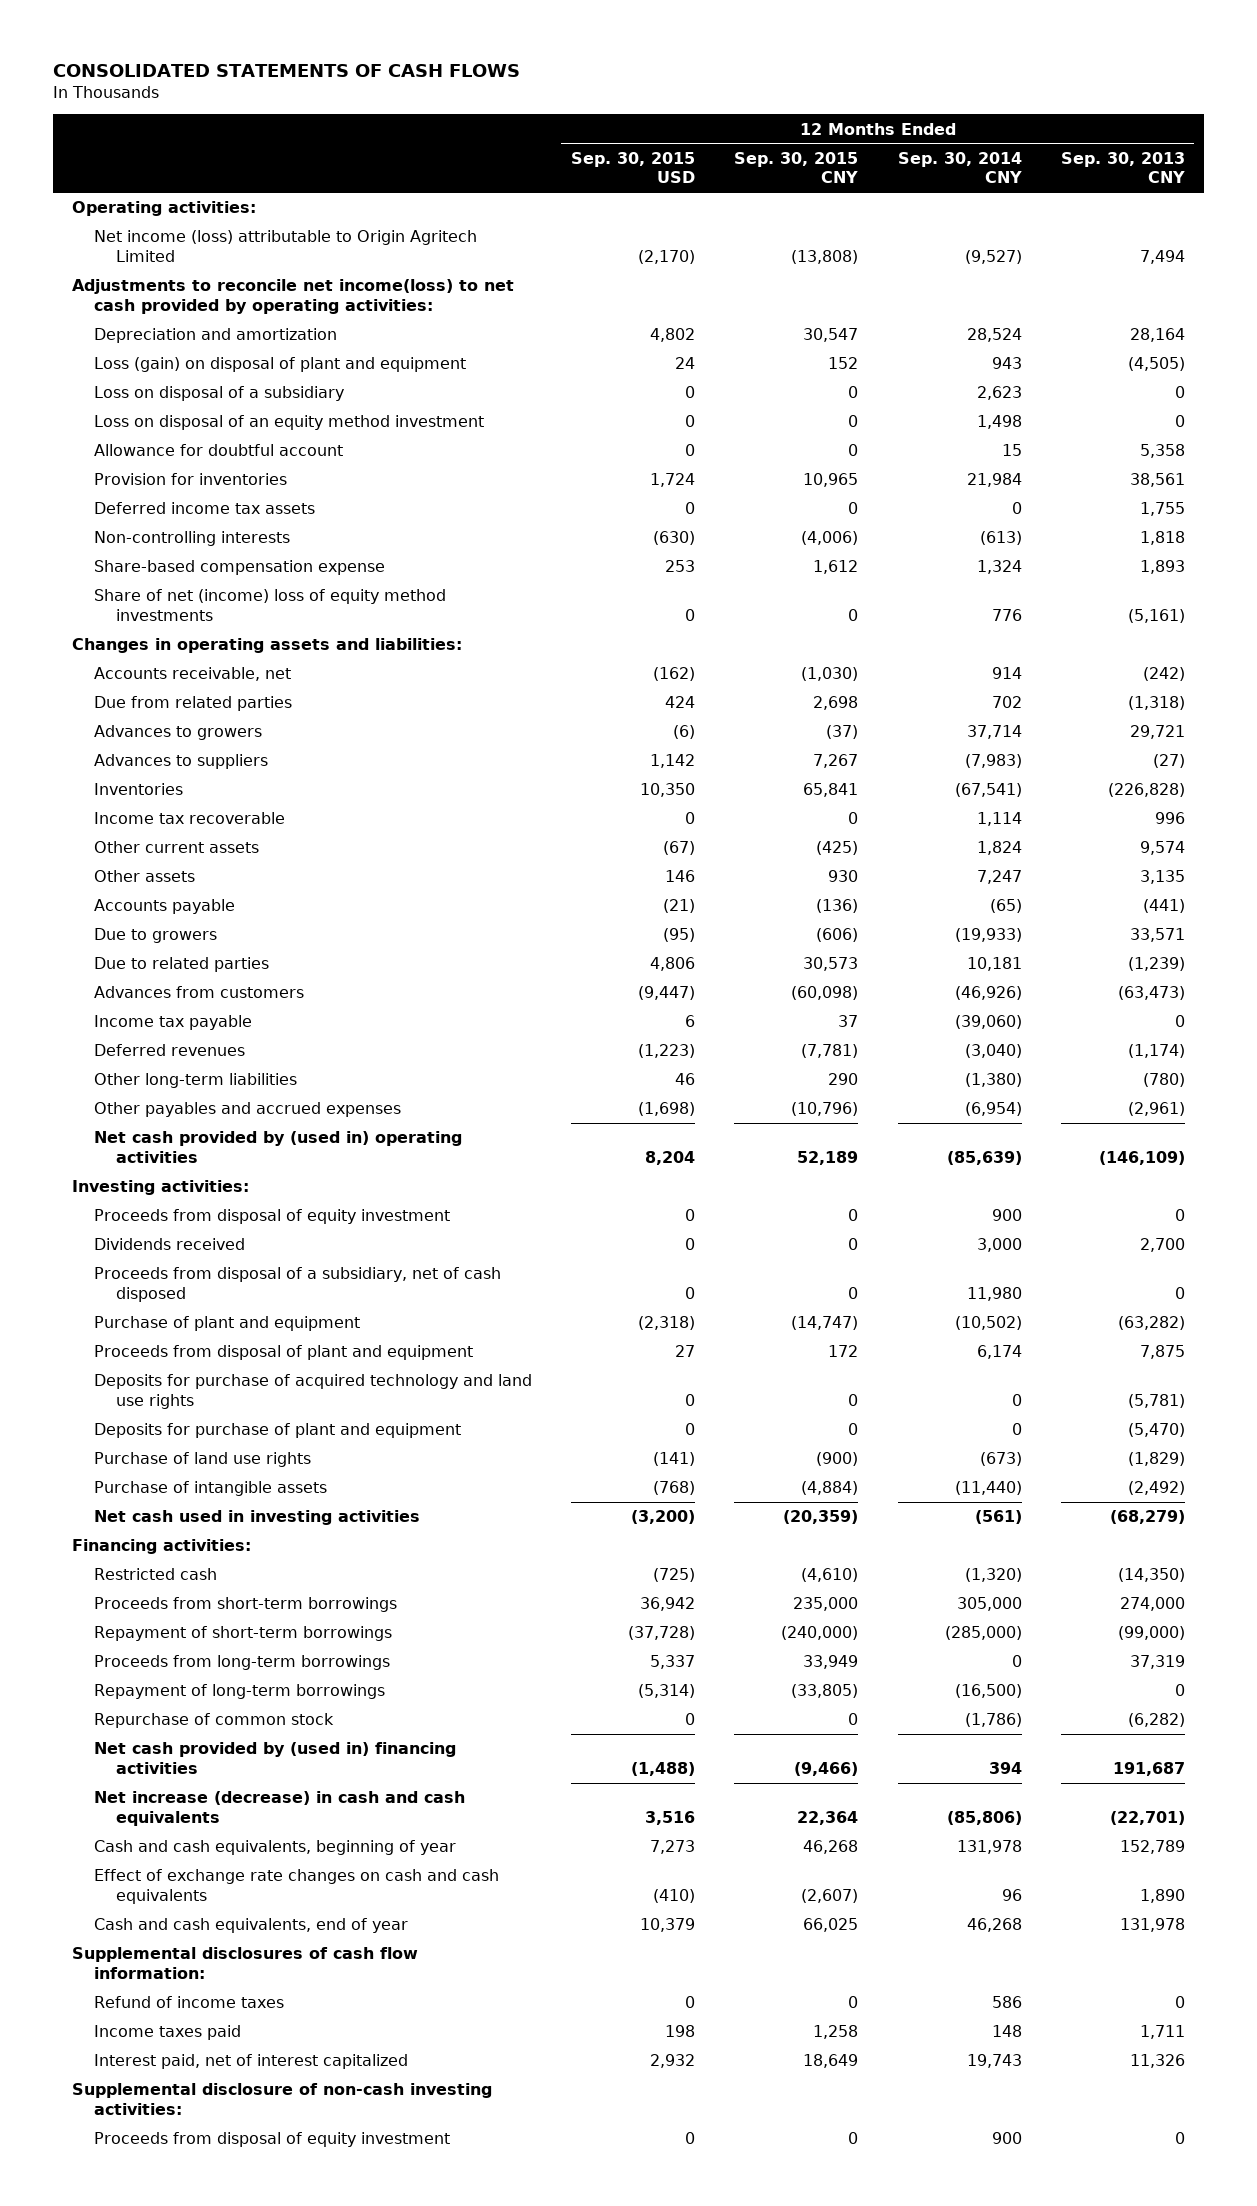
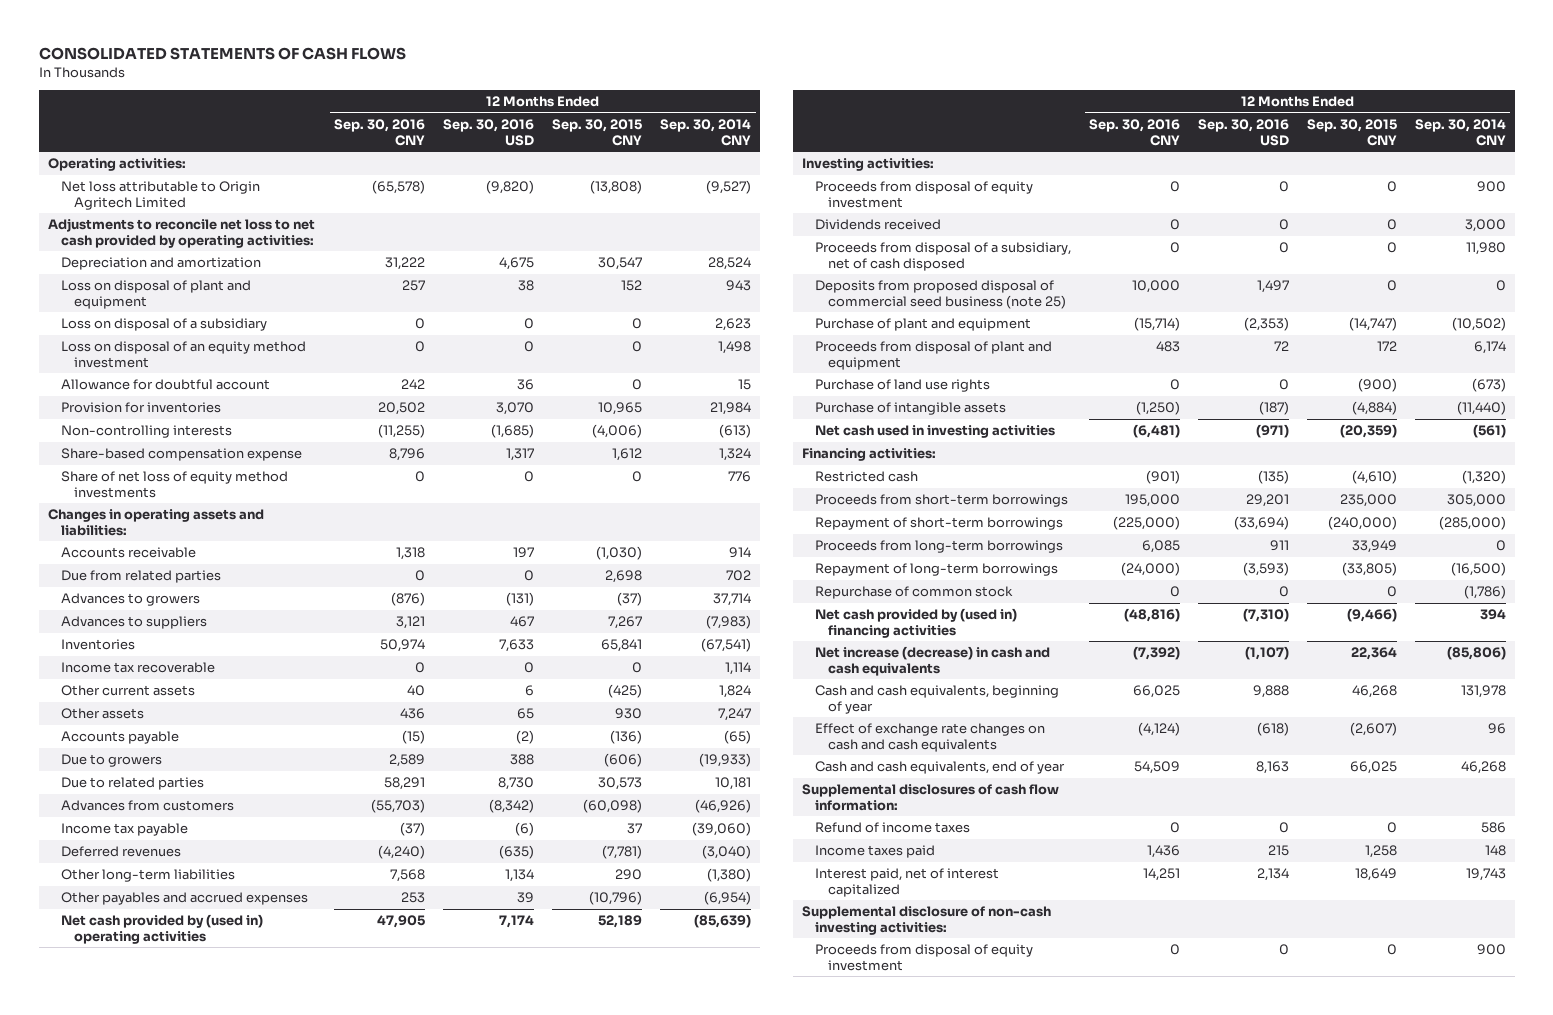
- | 12 Months Ended Sep. 30, 2015 USD | 12 Months Ended Sep. 30, 2015 CNY | 12 Months Ended Sep. 30, 2014 CNY | 12 Months Ended Sep. 30, 2013 CNY
+ | 12 Months Ended Sep. 30, 2016 CNY | 12 Months Ended Sep. 30, 2016 USD | 12 Months Ended Sep. 30, 2015 CNY | 12 Months Ended Sep. 30, 2014 CNY
- Net income (loss) attributable to Origin Agritech Limited | (2,170) | (13,808) | (9,527) | 7,494
- Adjustments to reconcile net income(loss) to net cash provided by operating activities:
+ Net loss attributable to Origin Agritech Limited | (65,578) | (9,820) | (13,808) | (9,527)
+ Adjustments to reconcile net loss to net cash provided by operating activities:
- Loss (gain) on disposal of plant and equipment | 24 | 152 | 943 | (4,505)
+ Loss on disposal of plant and equipment | 257 | 38 | 152 | 943
- Deferred income tax assets | 0 | 0 | 0 | 1,755
- Share of net (income) loss of equity method investments | 0 | 0 | 776 | (5,161)
+ Share of net loss of equity method investments | 0 | 0 | 0 | 776
- Accounts receivable, net | (162) | (1,030) | 914 | (242)
+ Accounts receivable | 1,318 | 197 | (1,030) | 914
+ Deposits from proposed disposal of commercial seed business (note 25) | 10,000 | 1,497 | 0 | 0
- Deposits for purchase of acquired technology and land use rights | 0 | 0 | 0 | (5,781)
- Deposits for purchase of plant and equipment | 0 | 0 | 0 | (5,470)

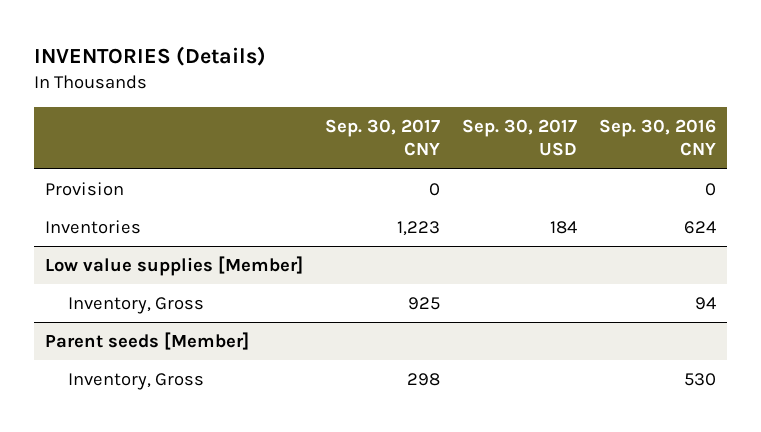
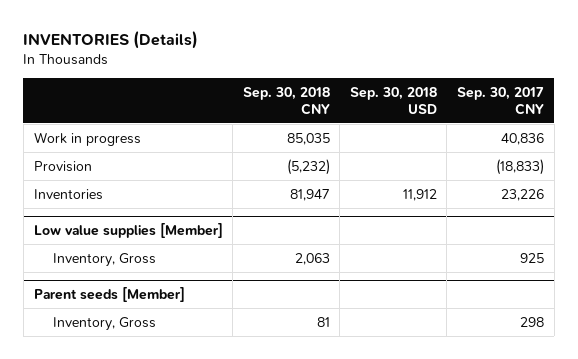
- | Sep. 30, 2017 CNY | Sep. 30, 2017 USD | Sep. 30, 2016 CNY
+ | Sep. 30, 2018 CNY | Sep. 30, 2018 USD | Sep. 30, 2017 CNY
- Provision | 0 | | 0
- Inventories | 1,223 | 184 | 624
+ Work in progress | 85,035 | | 40,836
+ Provision | (5,232) | | (18,833)
+ Inventories | 81,947 | 11,912 | 23,226

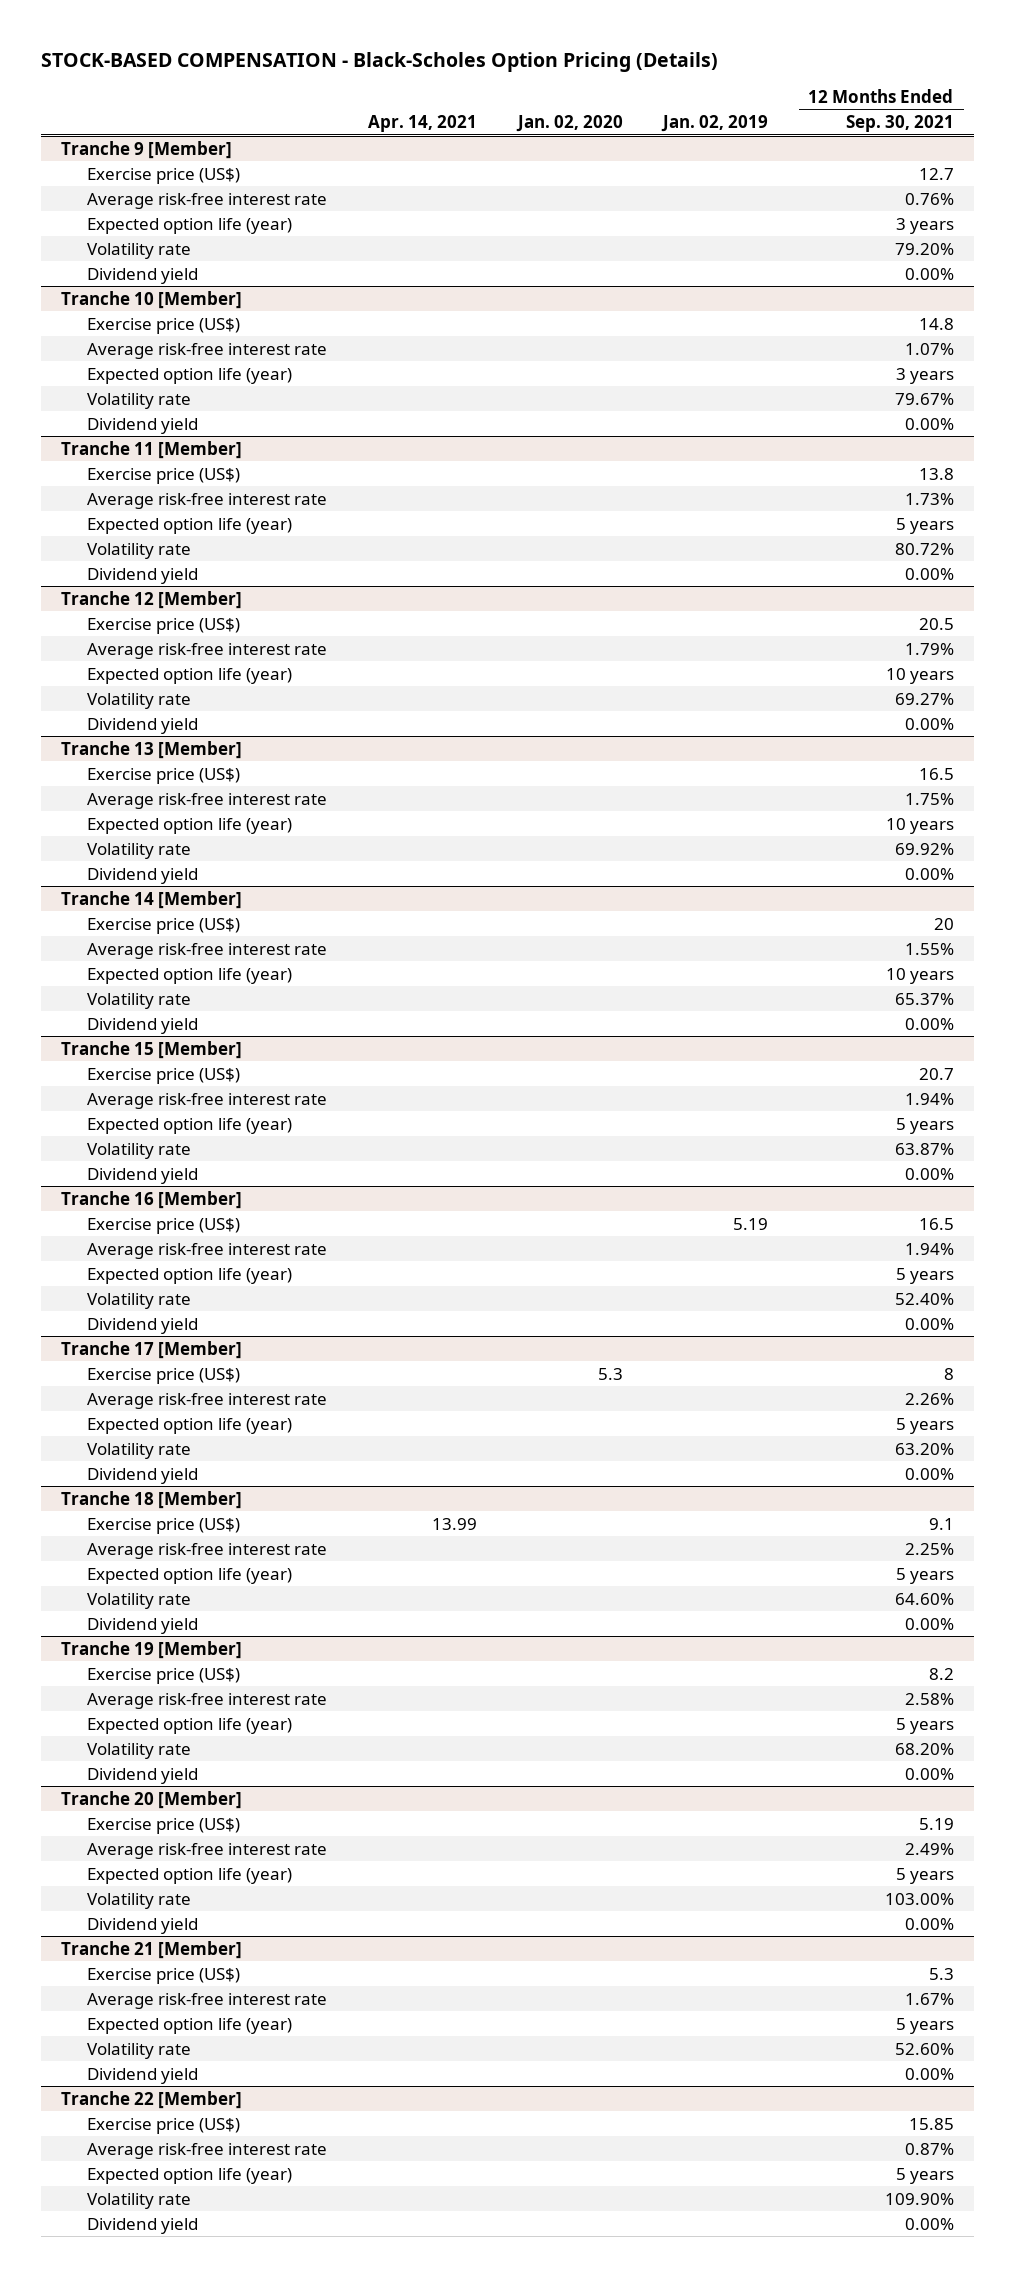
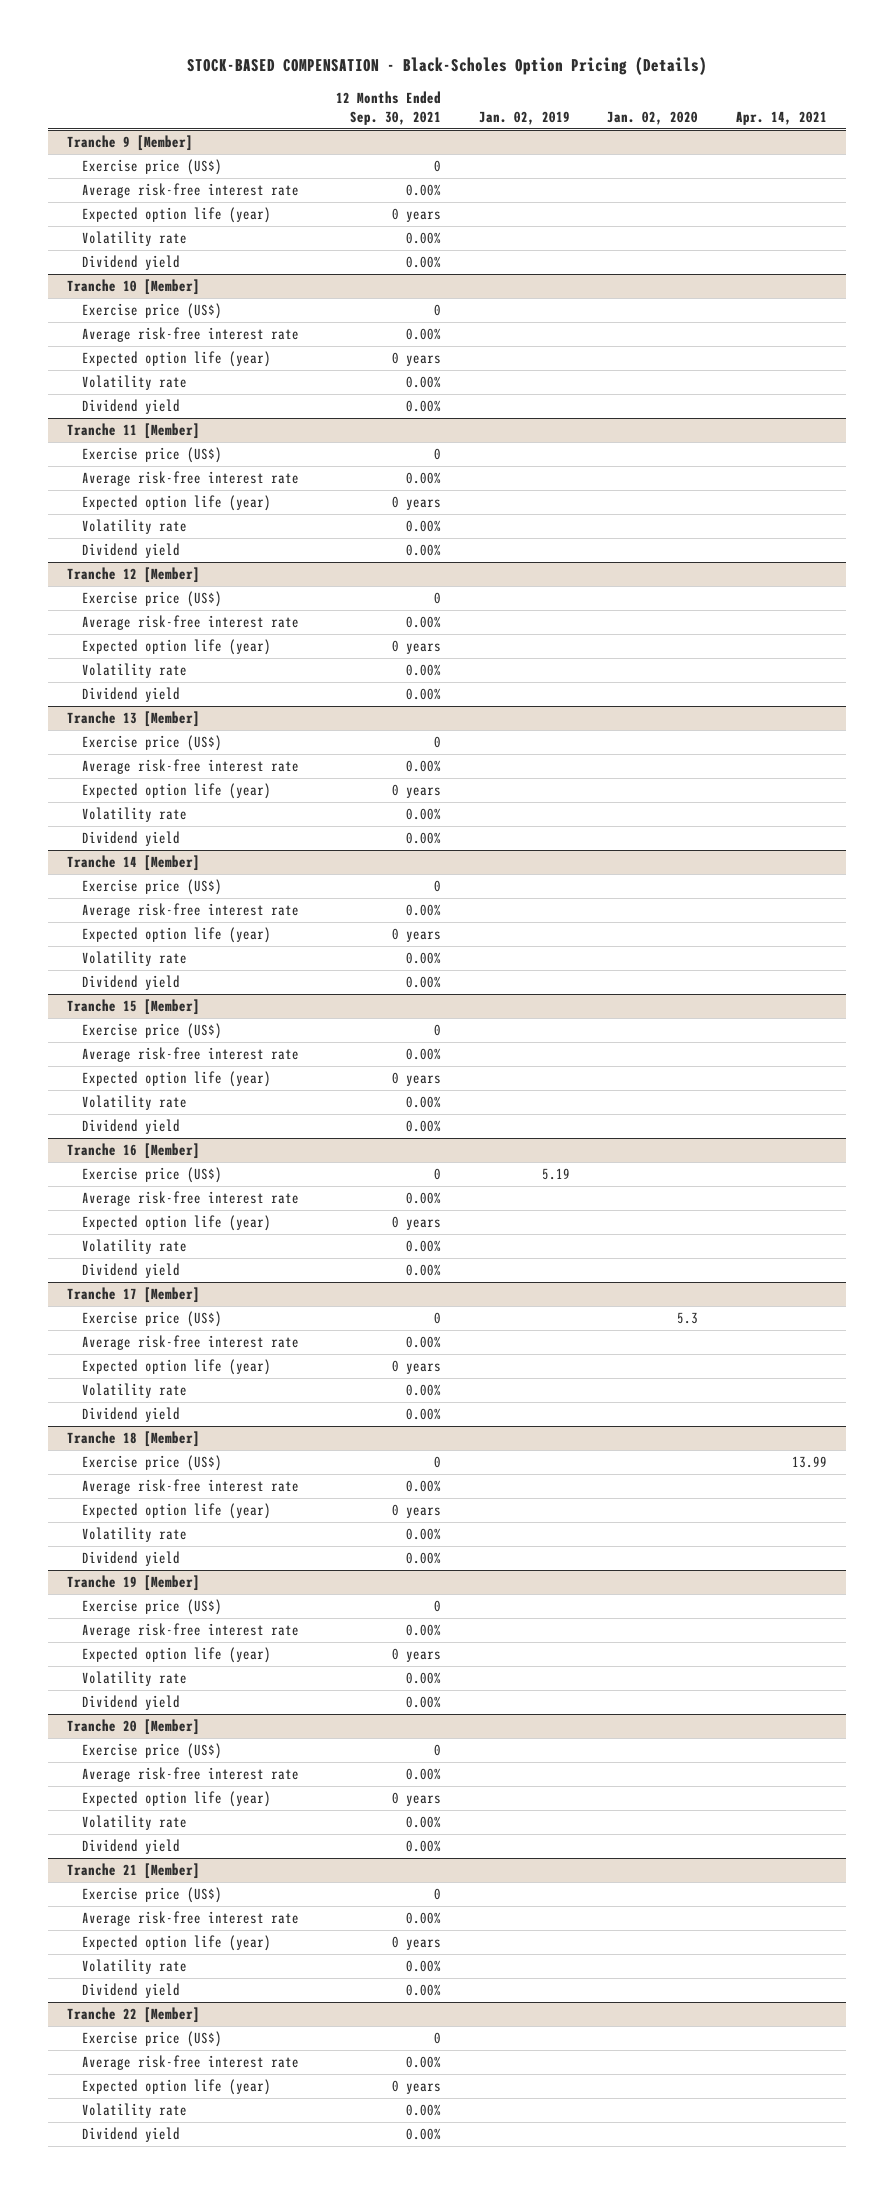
- | Apr. 14, 2021 | Jan. 02, 2020 | Jan. 02, 2019 | 12 Months Ended Sep. 30, 2021
+ | 12 Months Ended Sep. 30, 2021 | Jan. 02, 2019 | Jan. 02, 2020 | Apr. 14, 2021
@ Tranche 9 [Member]
- Exercise price (US$) | | | | 12.7
- Average risk-free interest rate | | | | 0.76%
- Expected option life (year) | | | | 3 years
- Volatility rate | | | | 79.20%
+ Exercise price (US$) | 0 | | |
+ Average risk-free interest rate | 0.00% | | |
+ Expected option life (year) | 0 years | | |
+ Volatility rate | 0.00% | | |
@ Tranche 10 [Member]
- Exercise price (US$) | | | | 14.8
- Average risk-free interest rate | | | | 1.07%
- Expected option life (year) | | | | 3 years
- Volatility rate | | | | 79.67%
+ Exercise price (US$) | 0 | | |
+ Average risk-free interest rate | 0.00% | | |
+ Expected option life (year) | 0 years | | |
+ Volatility rate | 0.00% | | |
@ Tranche 11 [Member]
- Exercise price (US$) | | | | 13.8
- Average risk-free interest rate | | | | 1.73%
- Expected option life (year) | | | | 5 years
- Volatility rate | | | | 80.72%
+ Exercise price (US$) | 0 | | |
+ Average risk-free interest rate | 0.00% | | |
+ Expected option life (year) | 0 years | | |
+ Volatility rate | 0.00% | | |
@ Tranche 12 [Member]
- Exercise price (US$) | | | | 20.5
- Average risk-free interest rate | | | | 1.79%
- Expected option life (year) | | | | 10 years
- Volatility rate | | | | 69.27%
+ Exercise price (US$) | 0 | | |
+ Average risk-free interest rate | 0.00% | | |
+ Expected option life (year) | 0 years | | |
+ Volatility rate | 0.00% | | |
@ Tranche 13 [Member]
- Exercise price (US$) | | | | 16.5
- Average risk-free interest rate | | | | 1.75%
- Expected option life (year) | | | | 10 years
- Volatility rate | | | | 69.92%
+ Exercise price (US$) | 0 | | |
+ Average risk-free interest rate | 0.00% | | |
+ Expected option life (year) | 0 years | | |
+ Volatility rate | 0.00% | | |
@ Tranche 14 [Member]
- Exercise price (US$) | | | | 20
- Average risk-free interest rate | | | | 1.55%
- Expected option life (year) | | | | 10 years
- Volatility rate | | | | 65.37%
+ Exercise price (US$) | 0 | | |
+ Average risk-free interest rate | 0.00% | | |
+ Expected option life (year) | 0 years | | |
+ Volatility rate | 0.00% | | |
@ Tranche 15 [Member]
- Exercise price (US$) | | | | 20.7
- Average risk-free interest rate | | | | 1.94%
- Expected option life (year) | | | | 5 years
- Volatility rate | | | | 63.87%
+ Exercise price (US$) | 0 | | |
+ Average risk-free interest rate | 0.00% | | |
+ Expected option life (year) | 0 years | | |
+ Volatility rate | 0.00% | | |
@ Tranche 16 [Member]
- Exercise price (US$) | | | 5.19 | 16.5
- Average risk-free interest rate | | | | 1.94%
- Expected option life (year) | | | | 5 years
- Volatility rate | | | | 52.40%
+ Exercise price (US$) | 0 | 5.19 | |
+ Average risk-free interest rate | 0.00% | | |
+ Expected option life (year) | 0 years | | |
+ Volatility rate | 0.00% | | |
@ Tranche 17 [Member]
- Exercise price (US$) | | 5.3 | | 8
- Average risk-free interest rate | | | | 2.26%
- Expected option life (year) | | | | 5 years
- Volatility rate | | | | 63.20%
+ Exercise price (US$) | 0 | | 5.3 |
+ Average risk-free interest rate | 0.00% | | |
+ Expected option life (year) | 0 years | | |
+ Volatility rate | 0.00% | | |
@ Tranche 18 [Member]
- Exercise price (US$) | 13.99 | | | 9.1
- Average risk-free interest rate | | | | 2.25%
- Expected option life (year) | | | | 5 years
- Volatility rate | | | | 64.60%
+ Exercise price (US$) | 0 | | | 13.99
+ Average risk-free interest rate | 0.00% | | |
+ Expected option life (year) | 0 years | | |
+ Volatility rate | 0.00% | | |
@ Tranche 19 [Member]
- Exercise price (US$) | | | | 8.2
- Average risk-free interest rate | | | | 2.58%
- Expected option life (year) | | | | 5 years
- Volatility rate | | | | 68.20%
+ Exercise price (US$) | 0 | | |
+ Average risk-free interest rate | 0.00% | | |
+ Expected option life (year) | 0 years | | |
+ Volatility rate | 0.00% | | |
@ Tranche 20 [Member]
- Exercise price (US$) | | | | 5.19
- Average risk-free interest rate | | | | 2.49%
- Expected option life (year) | | | | 5 years
- Volatility rate | | | | 103.00%
+ Exercise price (US$) | 0 | | |
+ Average risk-free interest rate | 0.00% | | |
+ Expected option life (year) | 0 years | | |
+ Volatility rate | 0.00% | | |
@ Tranche 21 [Member]
- Exercise price (US$) | | | | 5.3
- Average risk-free interest rate | | | | 1.67%
- Expected option life (year) | | | | 5 years
- Volatility rate | | | | 52.60%
+ Exercise price (US$) | 0 | | |
+ Average risk-free interest rate | 0.00% | | |
+ Expected option life (year) | 0 years | | |
+ Volatility rate | 0.00% | | |
@ Tranche 22 [Member]
- Exercise price (US$) | | | | 15.85
- Average risk-free interest rate | | | | 0.87%
- Expected option life (year) | | | | 5 years
- Volatility rate | | | | 109.90%
+ Exercise price (US$) | 0 | | |
+ Average risk-free interest rate | 0.00% | | |
+ Expected option life (year) | 0 years | | |
+ Volatility rate | 0.00% | | |

